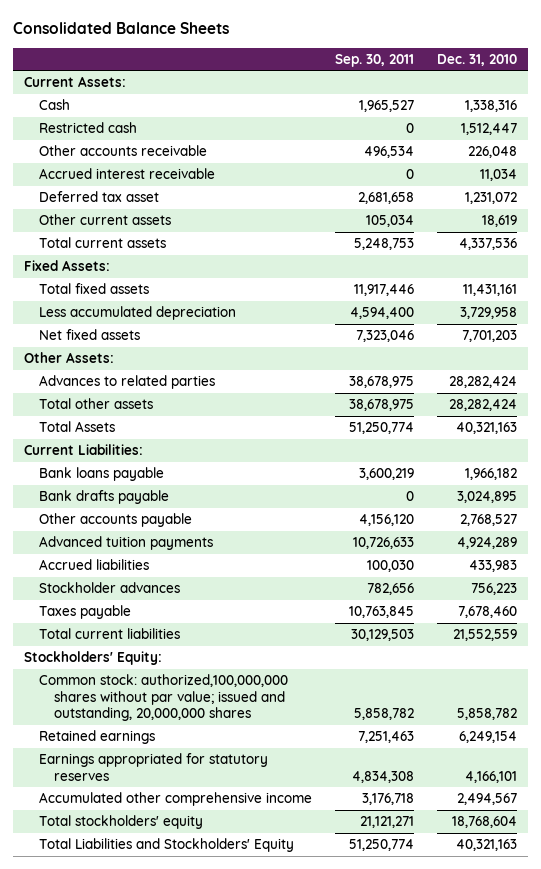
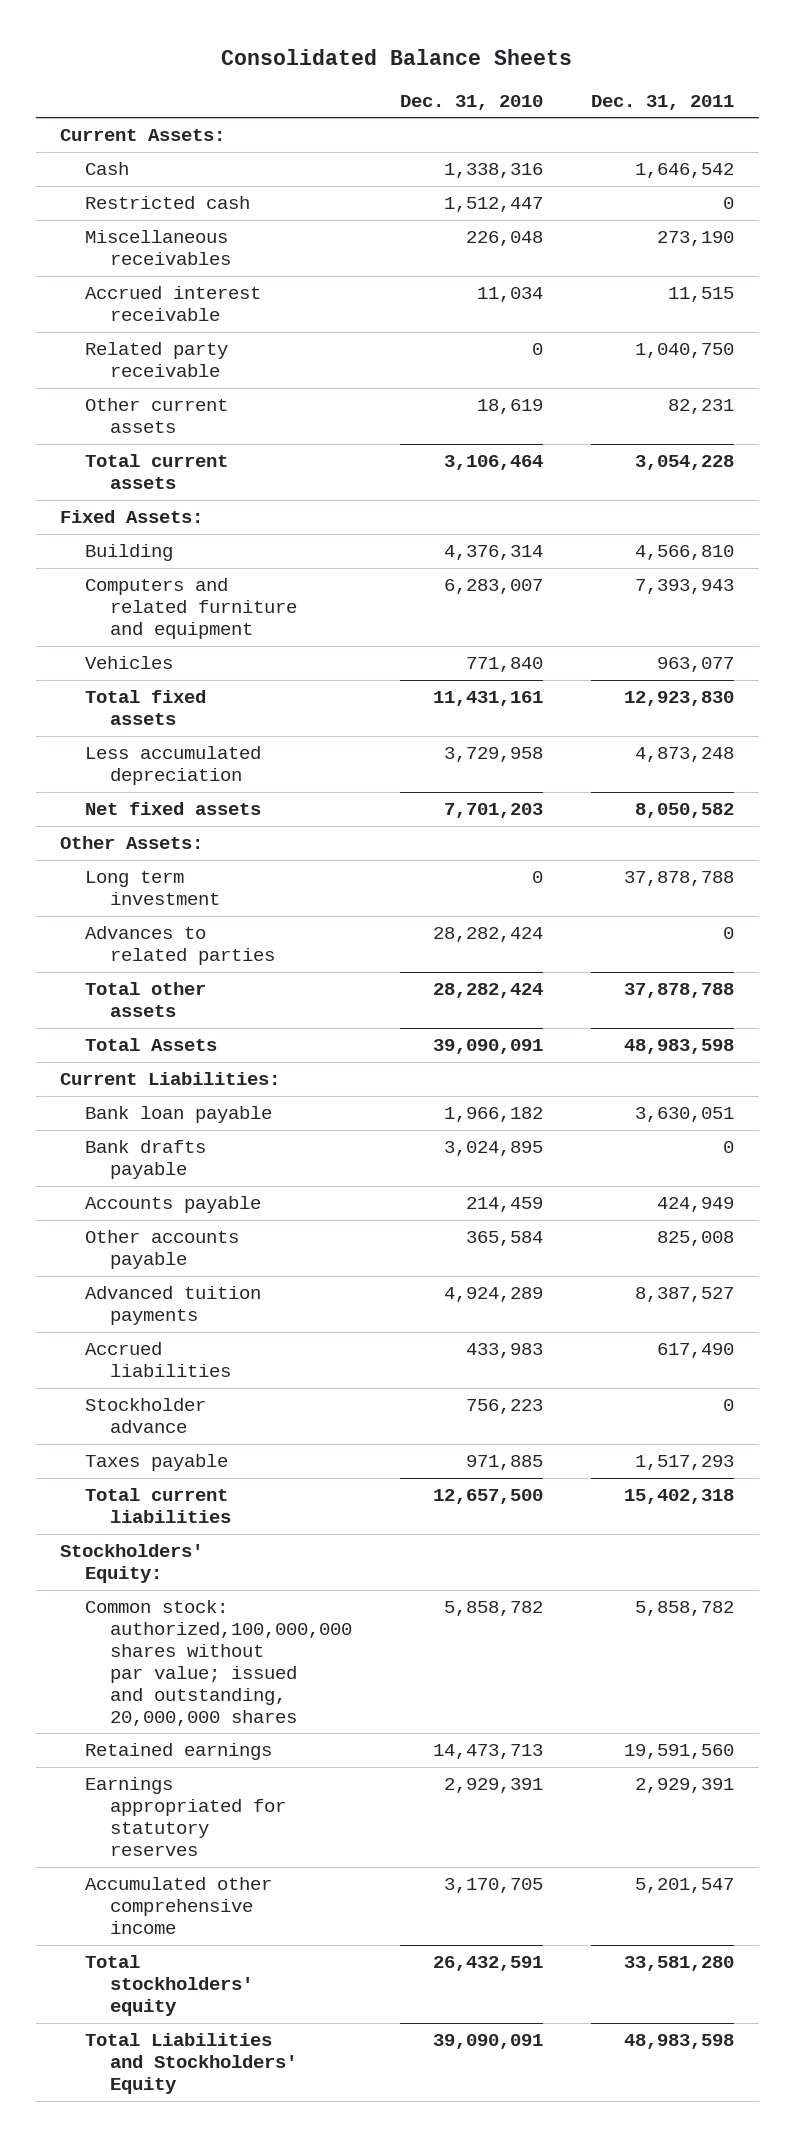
- | Sep. 30, 2011 | Dec. 31, 2010
+ | Dec. 31, 2010 | Dec. 31, 2011
- Other accounts receivable | 496,534 | 226,048
+ Miscellaneous receivables | 226,048 | 273,190
- Deferred tax asset | 2,681,658 | 1,231,072
+ Related party receivable | 0 | 1,040,750
- Total current assets | 5,248,753 | 4,337,536
+ Total current assets | 3,106,464 | 3,054,228
+ Building | 4,376,314 | 4,566,810
+ Computers and related furniture and equipment | 6,283,007 | 7,393,943
+ Vehicles | 771,840 | 963,077
+ Long term investment | 0 | 37,878,788
- Total Assets | 51,250,774 | 40,321,163
+ Total Assets | 39,090,091 | 48,983,598
- Bank loans payable | 3,600,219 | 1,966,182
+ Bank loan payable | 1,966,182 | 3,630,051
- Other accounts payable | 4,156,120 | 2,768,527
+ Accounts payable | 214,459 | 424,949
+ Other accounts payable | 365,584 | 825,008
- Stockholder advances | 782,656 | 756,223
- Taxes payable | 10,763,845 | 7,678,460
- Total current liabilities | 30,129,503 | 21,552,559
+ Stockholder advance | 756,223 | 0
+ Taxes payable | 971,885 | 1,517,293
+ Total current liabilities | 12,657,500 | 15,402,318
- Retained earnings | 7,251,463 | 6,249,154
- Earnings appropriated for statutory reserves | 4,834,308 | 4,166,101
- Accumulated other comprehensive income | 3,176,718 | 2,494,567
- Total stockholders' equity | 21,121,271 | 18,768,604
- Total Liabilities and Stockholders' Equity | 51,250,774 | 40,321,163
+ Retained earnings | 14,473,713 | 19,591,560
+ Earnings appropriated for statutory reserves | 2,929,391 | 2,929,391
+ Accumulated other comprehensive income | 3,170,705 | 5,201,547
+ Total stockholders' equity | 26,432,591 | 33,581,280
+ Total Liabilities and Stockholders' Equity | 39,090,091 | 48,983,598

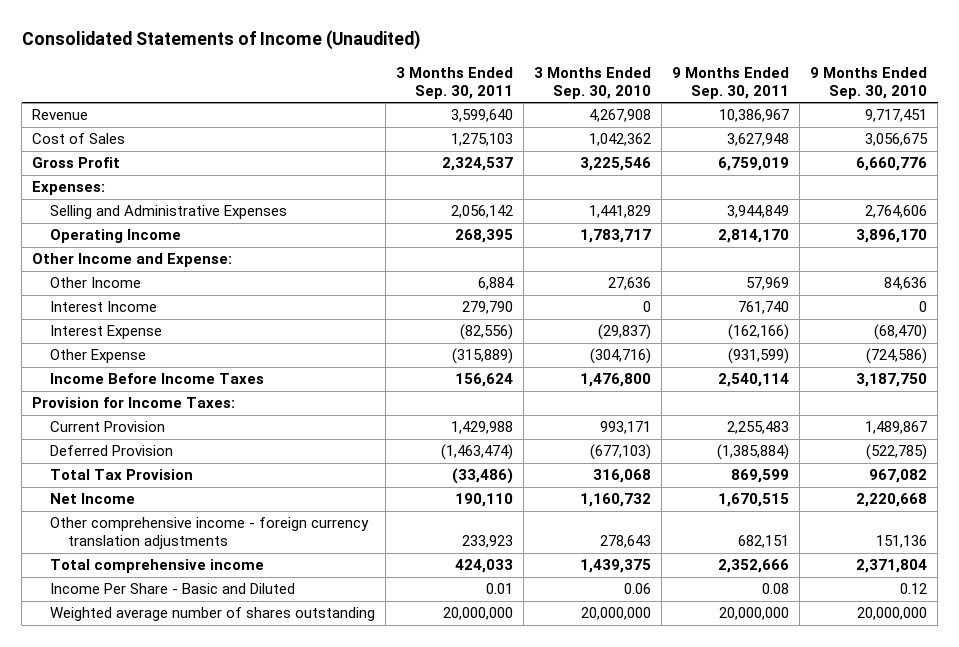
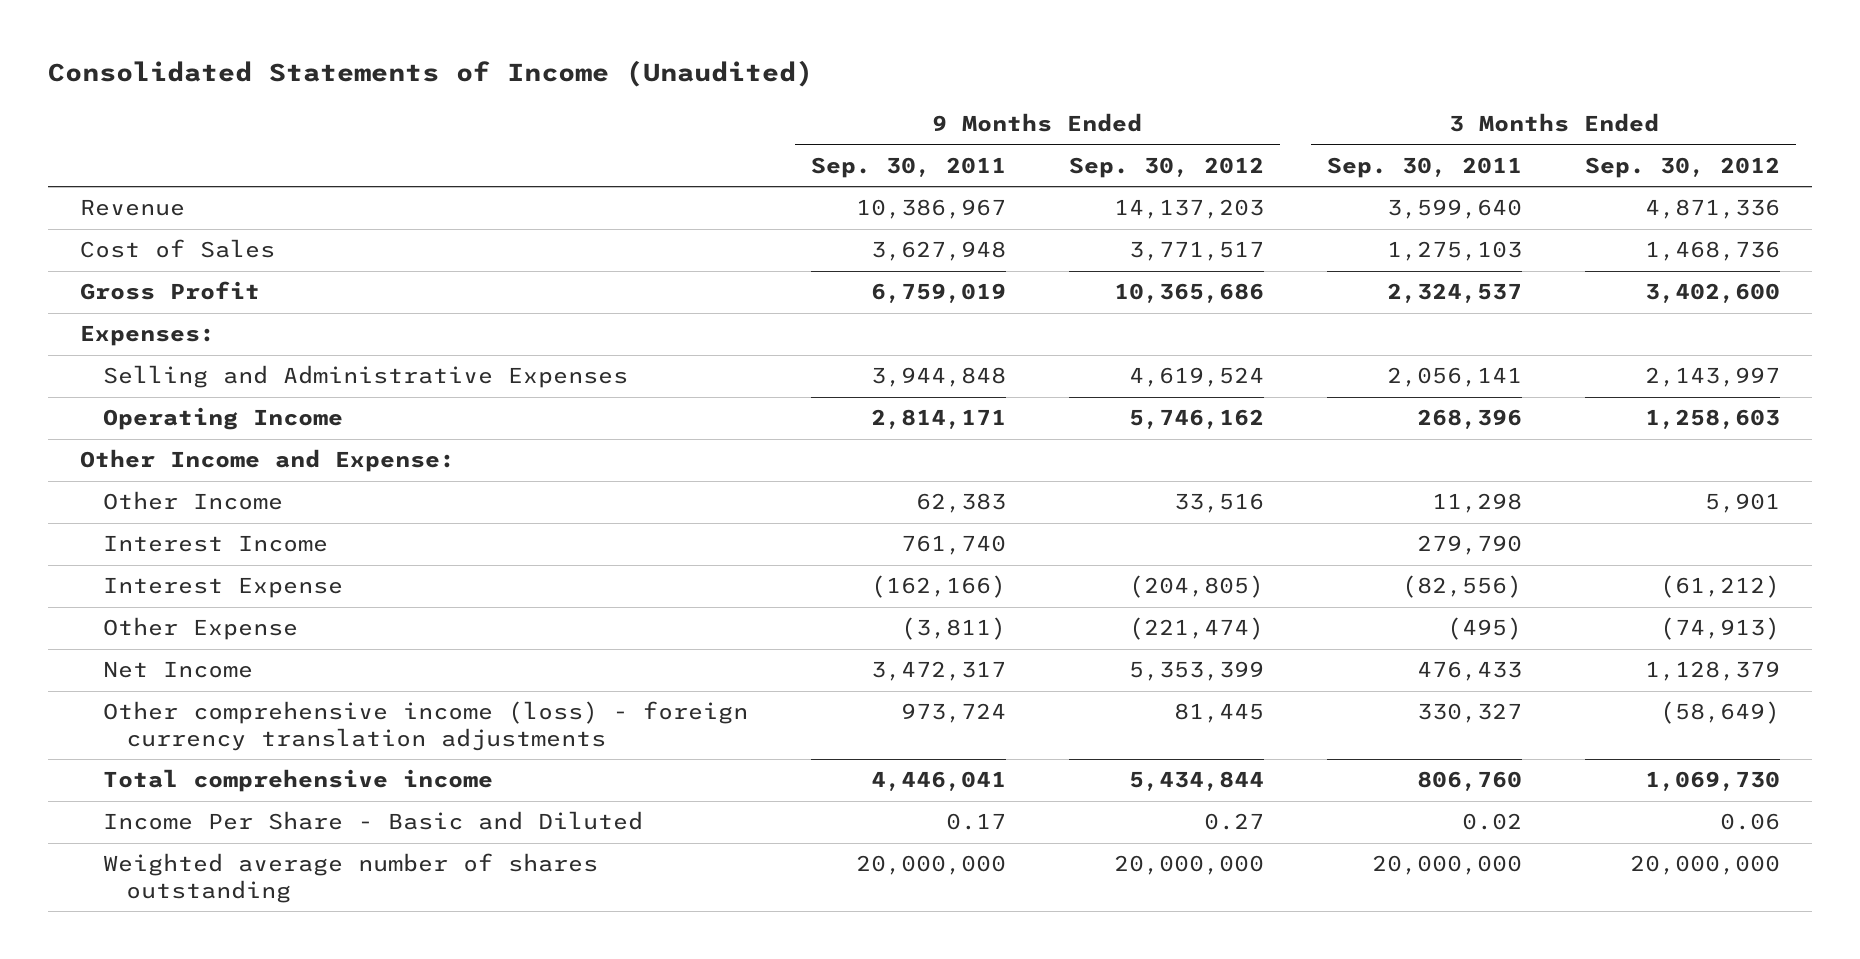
- | 3 Months Ended Sep. 30, 2011 | 3 Months Ended Sep. 30, 2010 | 9 Months Ended Sep. 30, 2011 | 9 Months Ended Sep. 30, 2010
+ | 9 Months Ended Sep. 30, 2011 | 9 Months Ended Sep. 30, 2012 | 3 Months Ended Sep. 30, 2011 | 3 Months Ended Sep. 30, 2012
- Selling and Administrative Expenses | 2,056,142 | 1,441,829 | 3,944,849 | 2,764,606
- Operating Income | 268,395 | 1,783,717 | 2,814,170 | 3,896,170
+ Selling and Administrative Expenses | 3,944,848 | 4,619,524 | 2,056,141 | 2,143,997
+ Operating Income | 2,814,171 | 5,746,162 | 268,396 | 1,258,603
- Other Income | 6,884 | 27,636 | 57,969 | 84,636
+ Other Income | 62,383 | 33,516 | 11,298 | 5,901
- Other Expense | (315,889) | (304,716) | (931,599) | (724,586)
- Income Before Income Taxes | 156,624 | 1,476,800 | 2,540,114 | 3,187,750
- Provision for Income Taxes:
- Current Provision | 1,429,988 | 993,171 | 2,255,483 | 1,489,867
- Deferred Provision | (1,463,474) | (677,103) | (1,385,884) | (522,785)
- Total Tax Provision | (33,486) | 316,068 | 869,599 | 967,082
- Net Income | 190,110 | 1,160,732 | 1,670,515 | 2,220,668
- Other comprehensive income - foreign currency translation adjustments | 233,923 | 278,643 | 682,151 | 151,136
- Total comprehensive income | 424,033 | 1,439,375 | 2,352,666 | 2,371,804
- Income Per Share - Basic and Diluted | 0.01 | 0.06 | 0.08 | 0.12
+ Other Expense | (3,811) | (221,474) | (495) | (74,913)
+ Net Income | 3,472,317 | 5,353,399 | 476,433 | 1,128,379
+ Other comprehensive income (loss) - foreign currency translation adjustments | 973,724 | 81,445 | 330,327 | (58,649)
+ Total comprehensive income | 4,446,041 | 5,434,844 | 806,760 | 1,069,730
+ Income Per Share - Basic and Diluted | 0.17 | 0.27 | 0.02 | 0.06

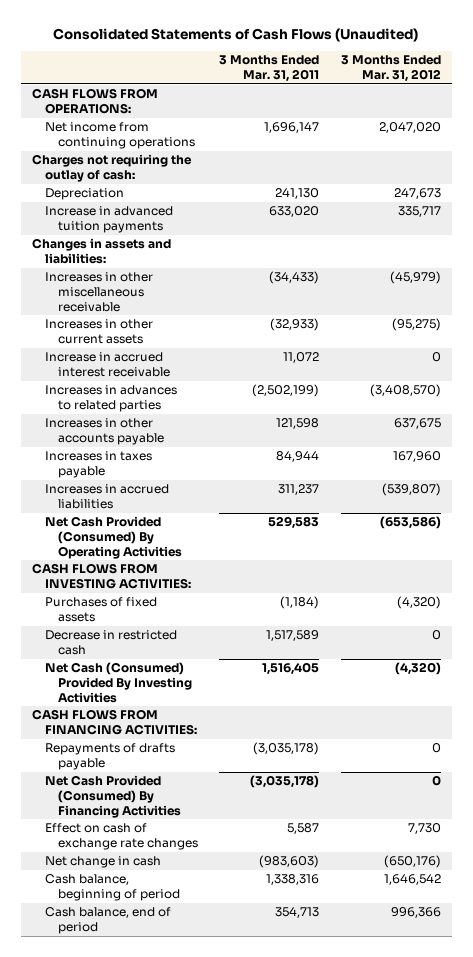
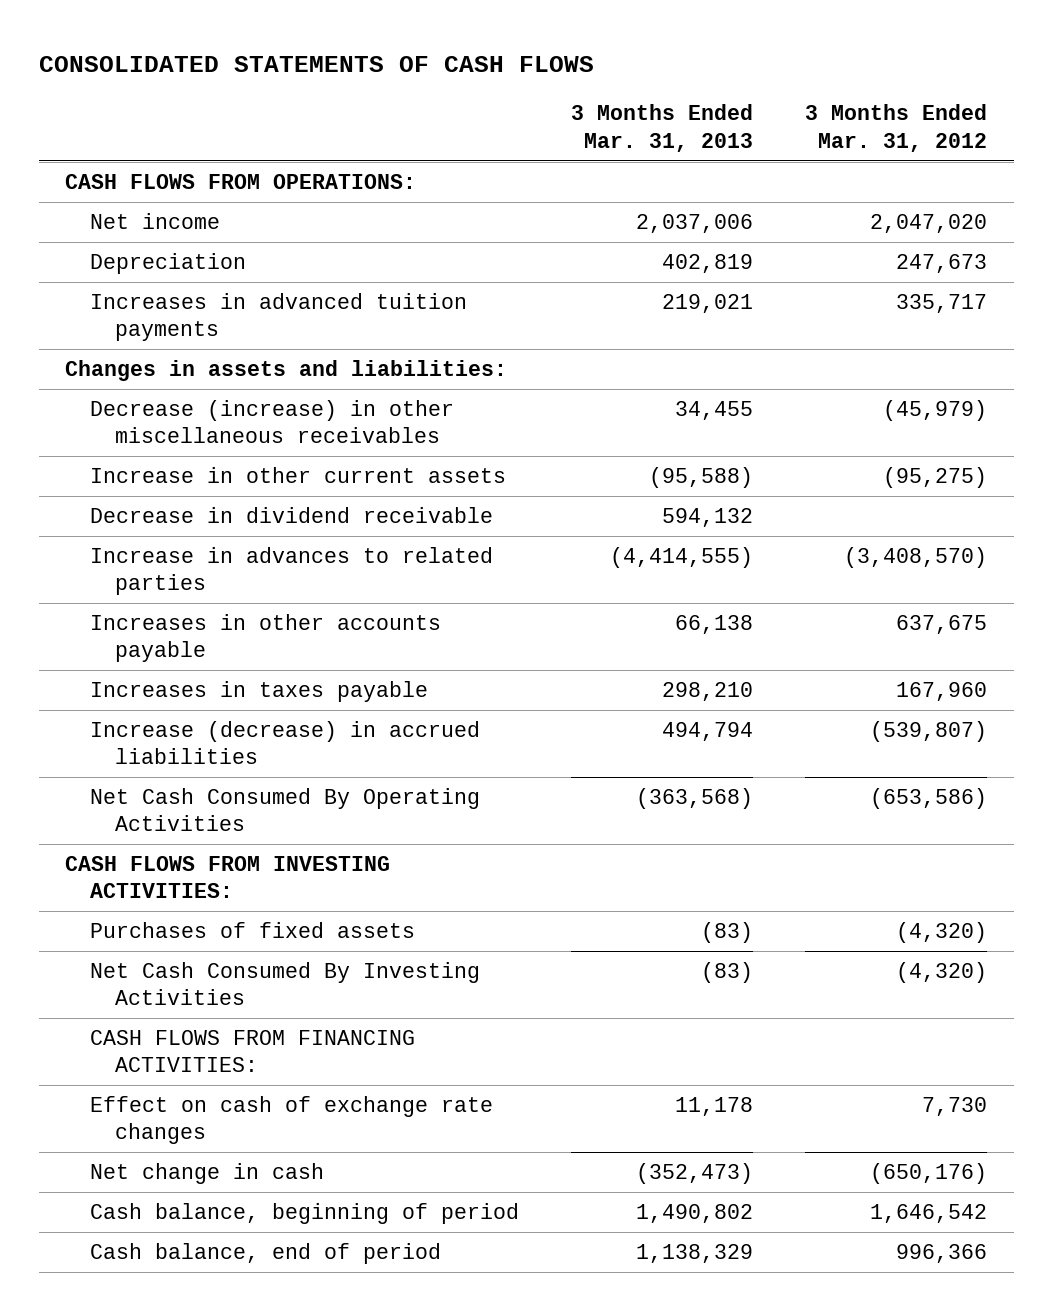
- Consolidated Statements of Cash Flows (Unaudited)
+ CONSOLIDATED STATEMENTS OF CASH FLOWS
- | 3 Months Ended Mar. 31, 2011 | 3 Months Ended Mar. 31, 2012
+ | 3 Months Ended Mar. 31, 2013 | 3 Months Ended Mar. 31, 2012
- Net income from continuing operations | 1,696,147 | 2,047,020
- Charges not requiring the outlay of cash:
+ Net income | 2,037,006 | 2,047,020
- Increase in advanced tuition payments | 633,020 | 335,717
+ Increases in advanced tuition payments | 219,021 | 335,717
- Increases in other miscellaneous receivable | (34,433) | (45,979)
- Increases in other current assets | (32,933) | (95,275)
- Increase in accrued interest receivable | 11,072 | 0
- Increases in advances to related parties | (2,502,199) | (3,408,570)
+ Decrease (increase) in other miscellaneous receivables | 34,455 | (45,979)
+ Increase in other current assets | (95,588) | (95,275)
+ Decrease in dividend receivable | 594,132 |
+ Increase in advances to related parties | (4,414,555) | (3,408,570)
- Increases in accrued liabilities | 311,237 | (539,807)
- Net Cash Provided (Consumed) By Operating Activities | 529,583 | (653,586)
+ Increase (decrease) in accrued liabilities | 494,794 | (539,807)
+ Net Cash Consumed By Operating Activities | (363,568) | (653,586)
- Decrease in restricted cash | 1,517,589 | 0
- Net Cash (Consumed) Provided By Investing Activities | 1,516,405 | (4,320)
+ Net Cash Consumed By Investing Activities | (83) | (4,320)
- Repayments of drafts payable | (3,035,178) | 0
- Net Cash Provided (Consumed) By Financing Activities | (3,035,178) | 0

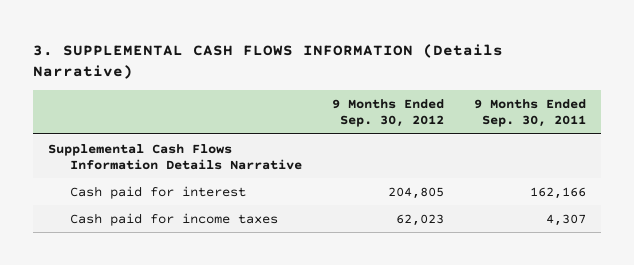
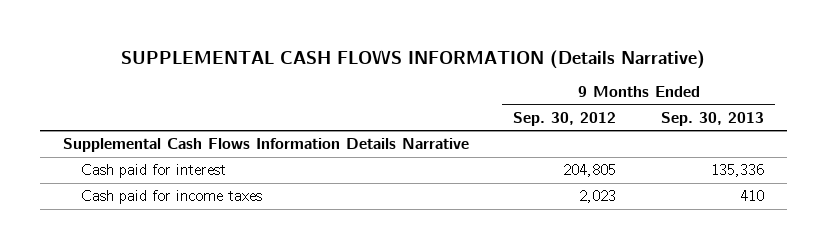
- 3. SUPPLEMENTAL CASH FLOWS INFORMATION (Details Narrative)
+ SUPPLEMENTAL CASH FLOWS INFORMATION (Details Narrative)
- | 9 Months Ended Sep. 30, 2012 | 9 Months Ended Sep. 30, 2011
+ | 9 Months Ended Sep. 30, 2012 | 9 Months Ended Sep. 30, 2013
- Cash paid for income taxes | 62,023 | 4,307
+ Cash paid for income taxes | 2,023 | 410

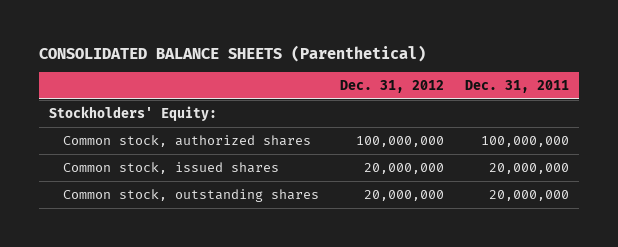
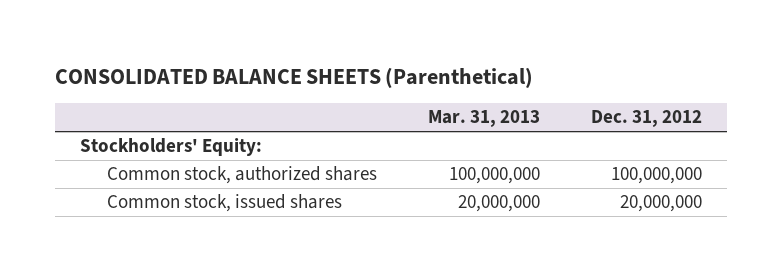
- | Dec. 31, 2012 | Dec. 31, 2011
+ | Mar. 31, 2013 | Dec. 31, 2012
- Common stock, outstanding shares | 20,000,000 | 20,000,000

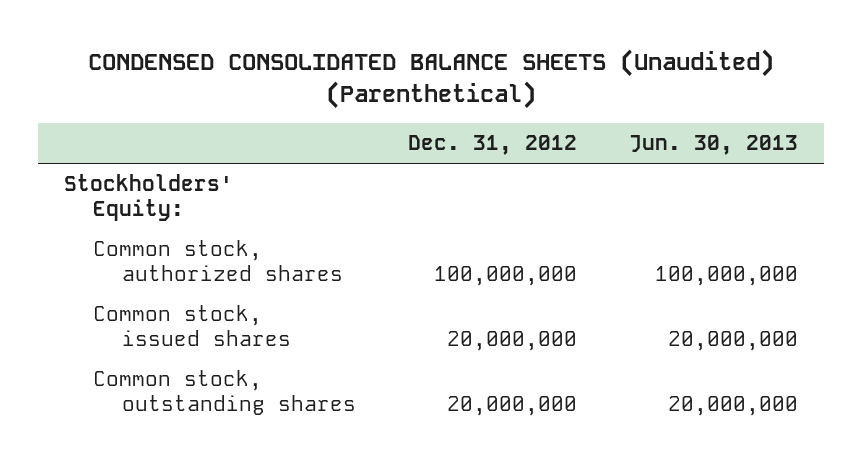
- CONSOLIDATED BALANCE SHEETS (Parenthetical)
+ CONDENSED CONSOLIDATED BALANCE SHEETS (Unaudited) (Parenthetical)
- | Mar. 31, 2013 | Dec. 31, 2012
+ | Dec. 31, 2012 | Jun. 30, 2013
+ Common stock, outstanding shares | 20,000,000 | 20,000,000

